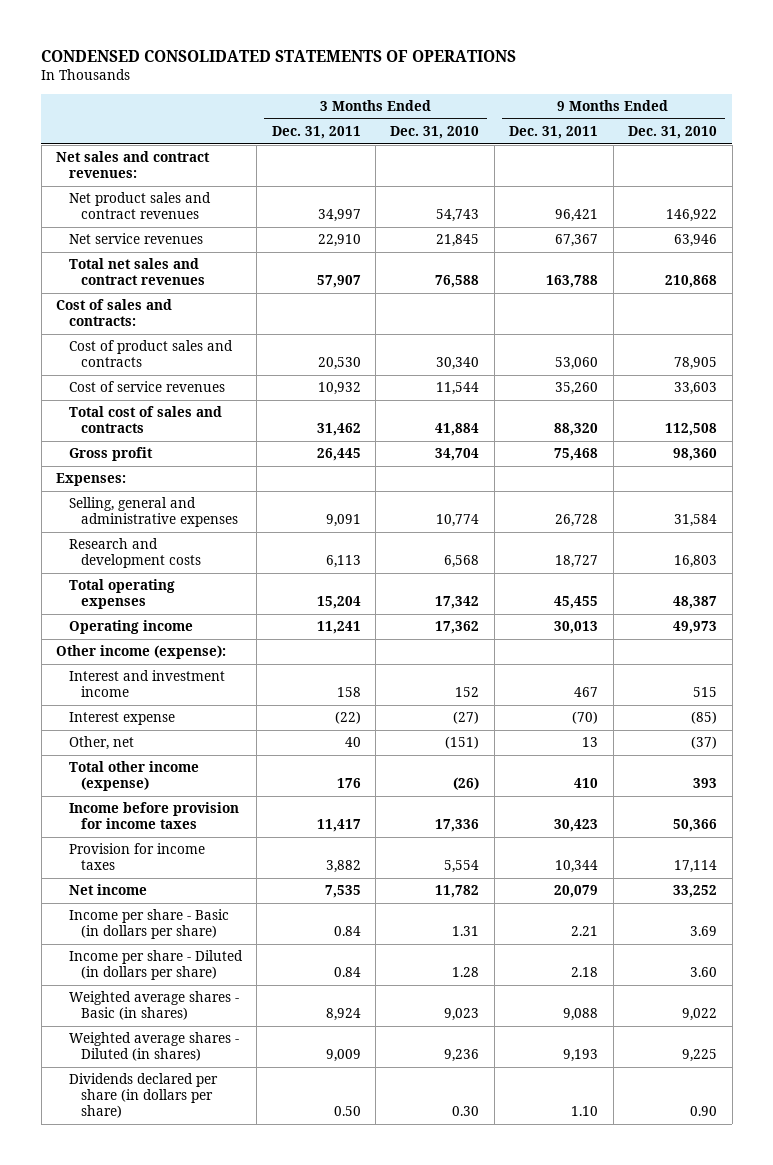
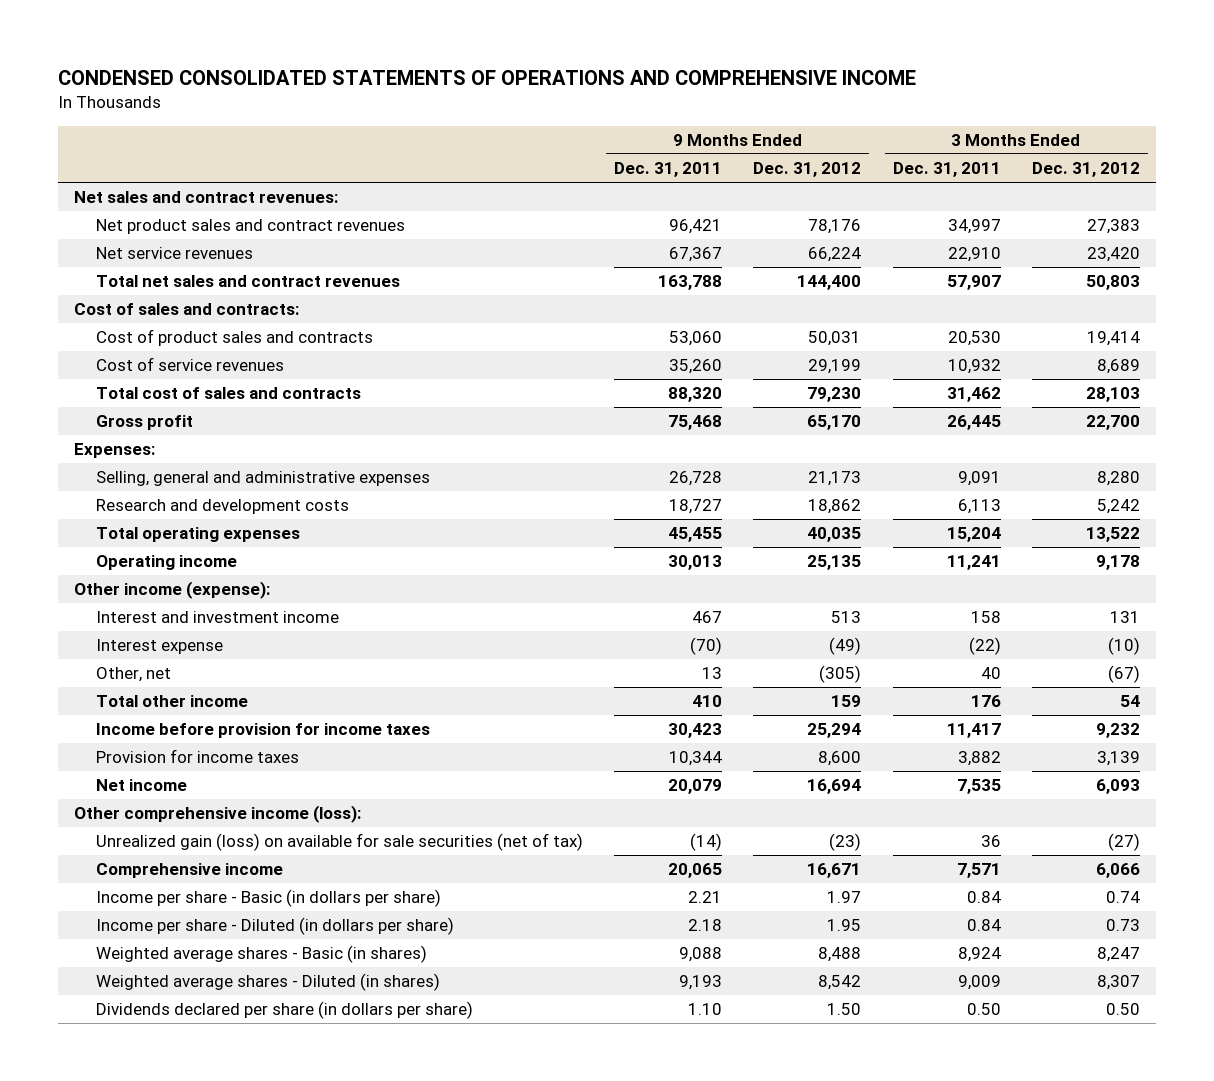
- CONDENSED CONSOLIDATED STATEMENTS OF OPERATIONS
+ CONDENSED CONSOLIDATED STATEMENTS OF OPERATIONS AND COMPREHENSIVE INCOME
- | 3 Months Ended Dec. 31, 2011 | 3 Months Ended Dec. 31, 2010 | 9 Months Ended Dec. 31, 2011 | 9 Months Ended Dec. 31, 2010
+ | 9 Months Ended Dec. 31, 2011 | 9 Months Ended Dec. 31, 2012 | 3 Months Ended Dec. 31, 2011 | 3 Months Ended Dec. 31, 2012
- Total other income (expense) | 176 | (26) | 410 | 393
+ Total other income | 410 | 159 | 176 | 54
+ Other comprehensive income (loss):
+ Unrealized gain (loss) on available for sale securities (net of tax) | (14) | (23) | 36 | (27)
+ Comprehensive income | 20,065 | 16,671 | 7,571 | 6,066

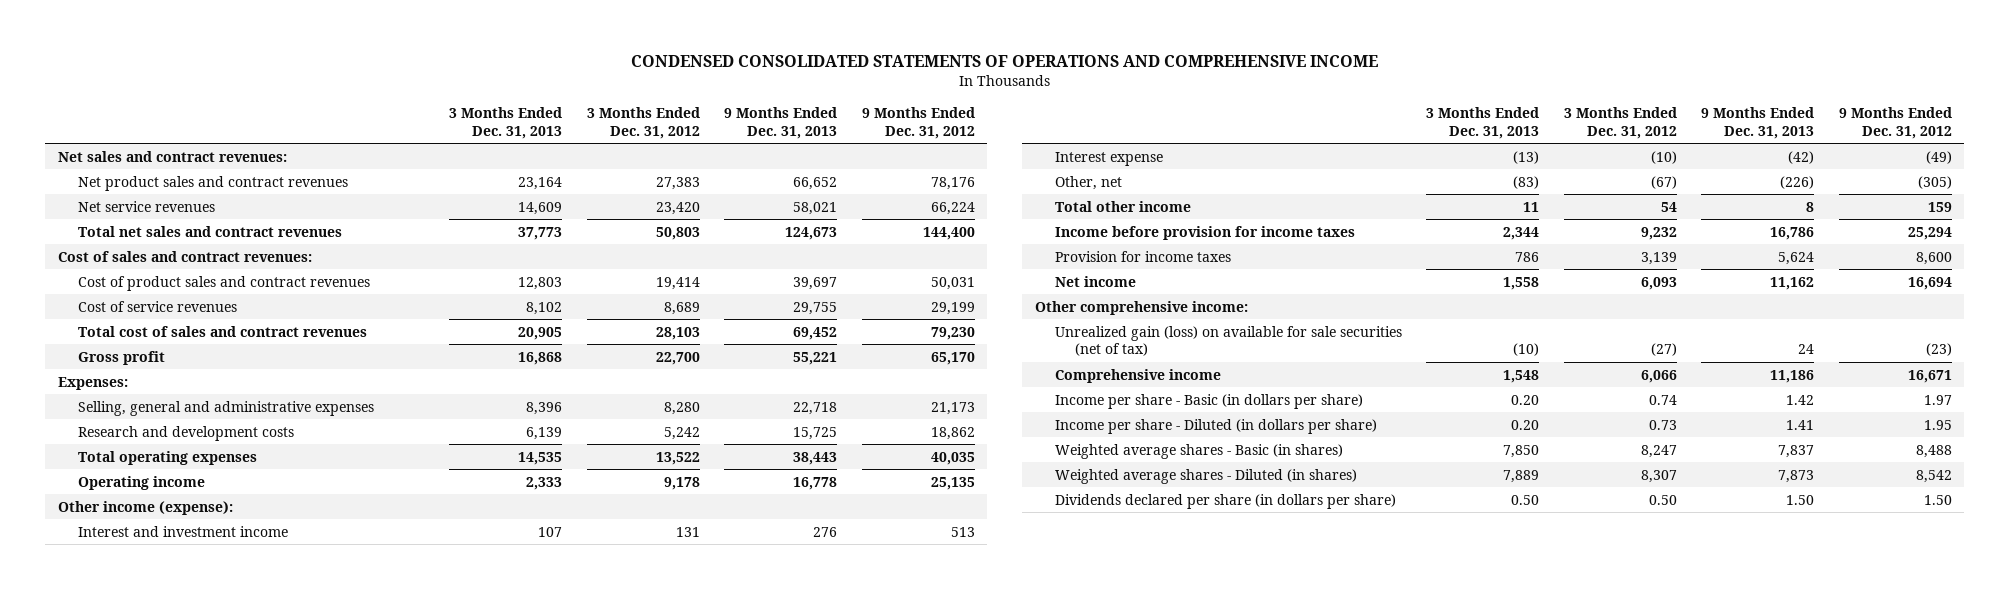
- | 9 Months Ended Dec. 31, 2011 | 9 Months Ended Dec. 31, 2012 | 3 Months Ended Dec. 31, 2011 | 3 Months Ended Dec. 31, 2012
+ | 3 Months Ended Dec. 31, 2013 | 3 Months Ended Dec. 31, 2012 | 9 Months Ended Dec. 31, 2013 | 9 Months Ended Dec. 31, 2012
- Cost of sales and contracts:
- Cost of product sales and contracts | 53,060 | 50,031 | 20,530 | 19,414
+ Cost of sales and contract revenues:
+ Cost of product sales and contract revenues | 12,803 | 19,414 | 39,697 | 50,031
- Total cost of sales and contracts | 88,320 | 79,230 | 31,462 | 28,103
+ Total cost of sales and contract revenues | 20,905 | 28,103 | 69,452 | 79,230
- Other comprehensive income (loss):
+ Other comprehensive income:

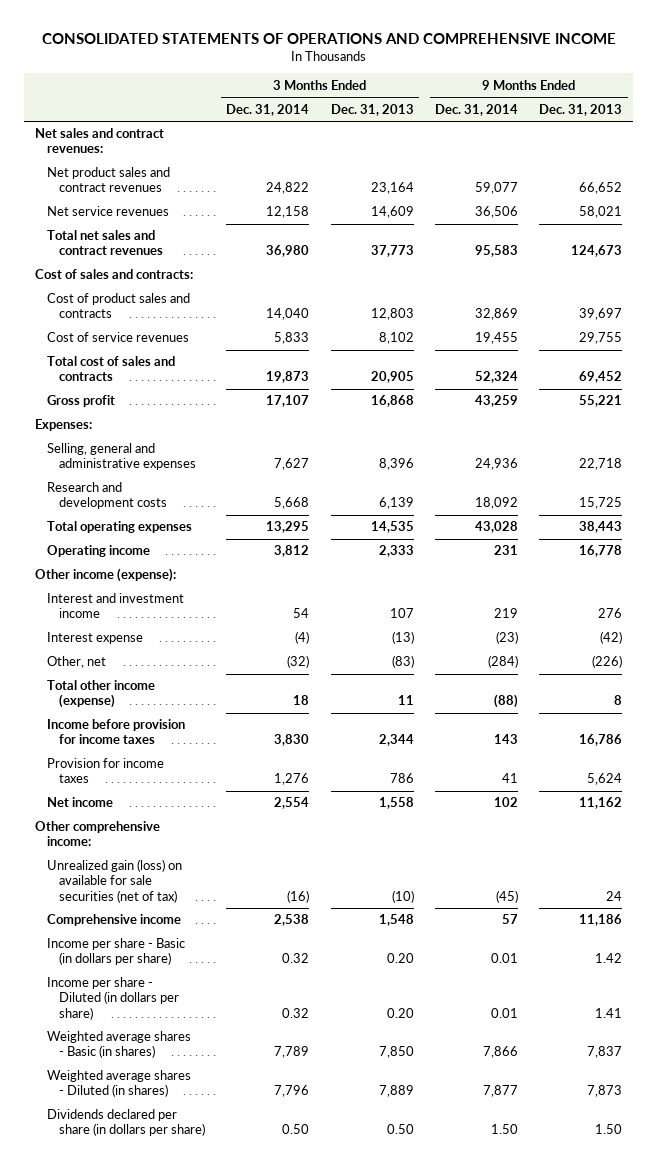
- CONDENSED CONSOLIDATED STATEMENTS OF OPERATIONS AND COMPREHENSIVE INCOME
+ CONSOLIDATED STATEMENTS OF OPERATIONS AND COMPREHENSIVE INCOME
- | 3 Months Ended Dec. 31, 2013 | 3 Months Ended Dec. 31, 2012 | 9 Months Ended Dec. 31, 2013 | 9 Months Ended Dec. 31, 2012
+ | 3 Months Ended Dec. 31, 2014 | 3 Months Ended Dec. 31, 2013 | 9 Months Ended Dec. 31, 2014 | 9 Months Ended Dec. 31, 2013
- Cost of sales and contract revenues:
- Cost of product sales and contract revenues | 12,803 | 19,414 | 39,697 | 50,031
+ Cost of sales and contracts:
+ Cost of product sales and contracts | 14,040 | 12,803 | 32,869 | 39,697
- Total cost of sales and contract revenues | 20,905 | 28,103 | 69,452 | 79,230
+ Total cost of sales and contracts | 19,873 | 20,905 | 52,324 | 69,452
- Total other income | 11 | 54 | 8 | 159
+ Total other income (expense) | 18 | 11 | (88) | 8

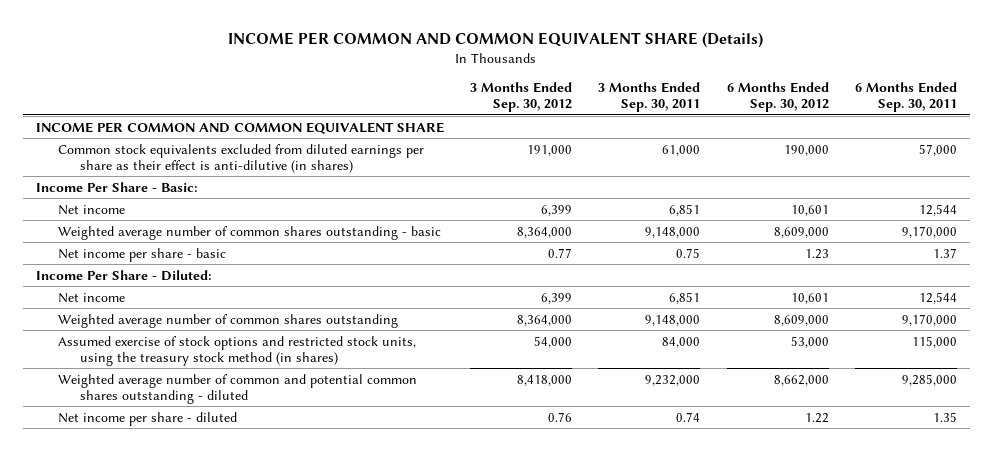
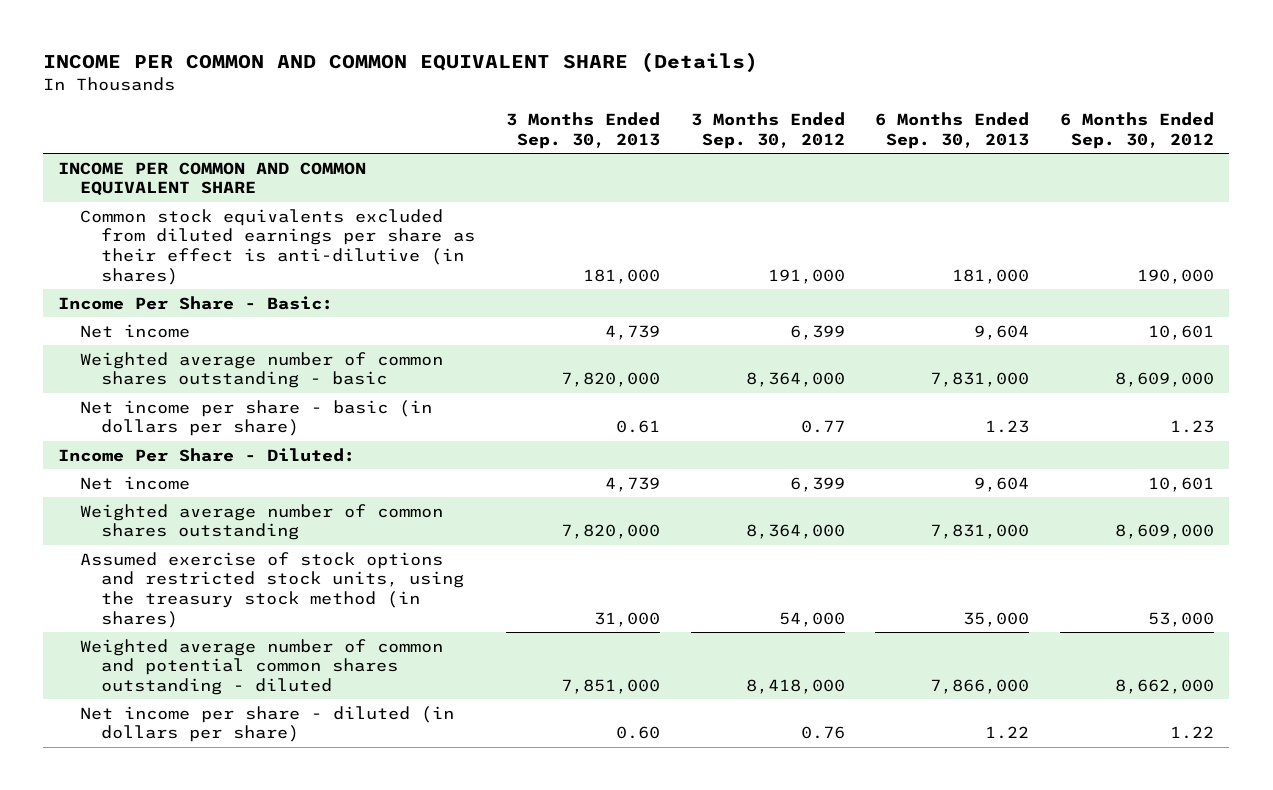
- | 3 Months Ended Sep. 30, 2012 | 3 Months Ended Sep. 30, 2011 | 6 Months Ended Sep. 30, 2012 | 6 Months Ended Sep. 30, 2011
+ | 3 Months Ended Sep. 30, 2013 | 3 Months Ended Sep. 30, 2012 | 6 Months Ended Sep. 30, 2013 | 6 Months Ended Sep. 30, 2012
- Net income per share - basic | 0.77 | 0.75 | 1.23 | 1.37
+ Net income per share - basic (in dollars per share) | 0.61 | 0.77 | 1.23 | 1.23
- Net income per share - diluted | 0.76 | 0.74 | 1.22 | 1.35
+ Net income per share - diluted (in dollars per share) | 0.60 | 0.76 | 1.22 | 1.22

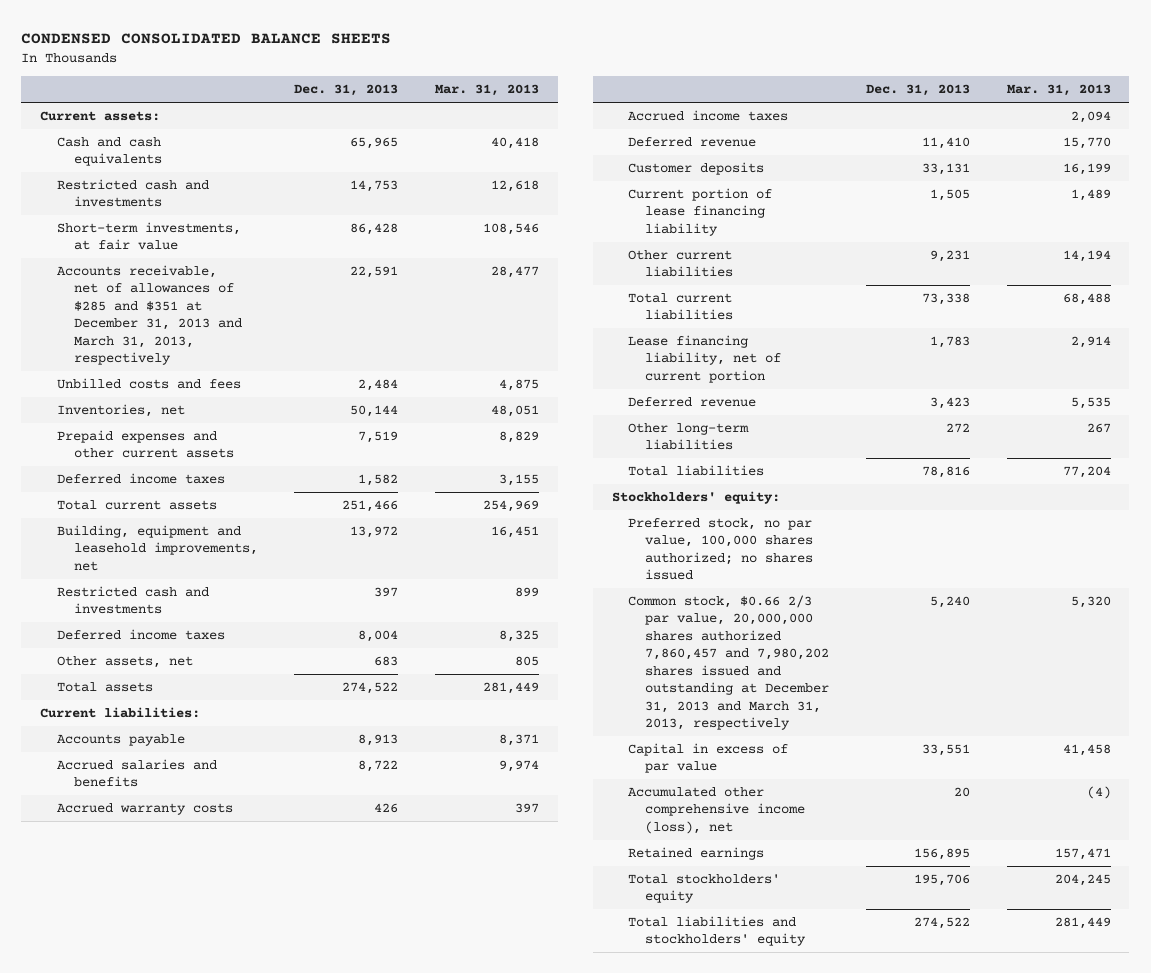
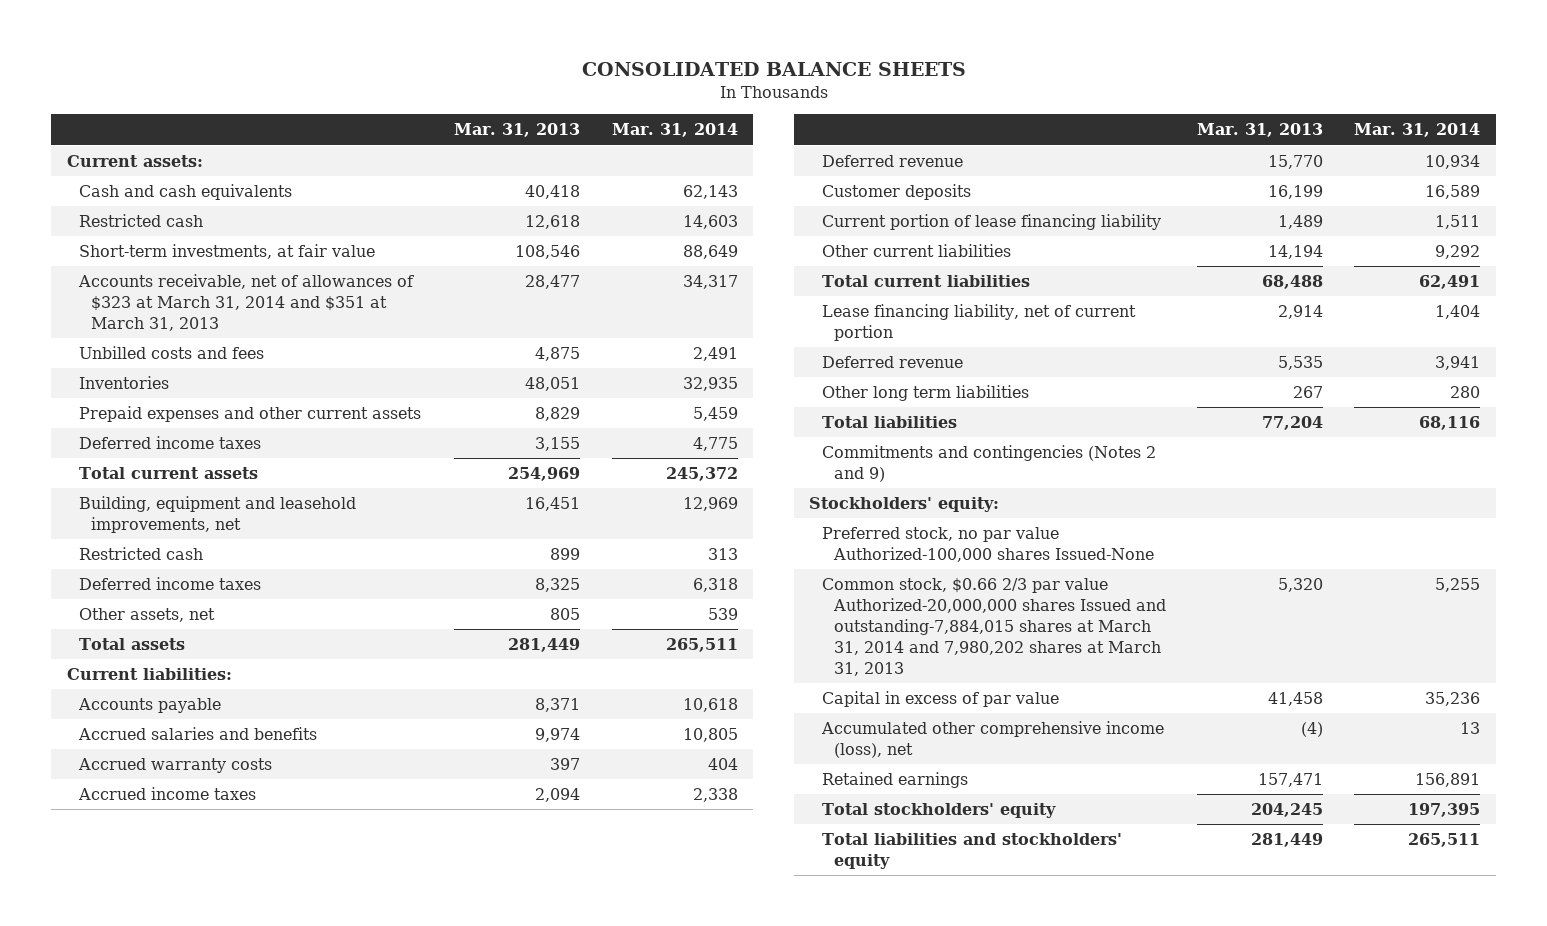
- CONDENSED CONSOLIDATED BALANCE SHEETS
+ CONSOLIDATED BALANCE SHEETS
- | Dec. 31, 2013 | Mar. 31, 2013
+ | Mar. 31, 2013 | Mar. 31, 2014
- Restricted cash and investments | 14,753 | 12,618
+ Restricted cash | 12,618 | 14,603
- Accounts receivable, net of allowances of $285 and $351 at December 31, 2013 and March 31, 2013, respectively | 22,591 | 28,477
+ Accounts receivable, net of allowances of $323 at March 31, 2014 and $351 at March 31, 2013 | 28,477 | 34,317
- Inventories, net | 50,144 | 48,051
+ Inventories | 48,051 | 32,935
- Restricted cash and investments | 397 | 899
+ Restricted cash | 899 | 313
- Other long-term liabilities | 272 | 267
+ Other long term liabilities | 267 | 280
+ Commitments and contingencies (Notes 2 and 9)
- Preferred stock, no par value, 100,000 shares authorized; no shares issued
- Common stock, $0.66 2/3 par value, 20,000,000 shares authorized 7,860,457 and 7,980,202 shares issued and outstanding at December 31, 2013 and March 31, 2013, respectively | 5,240 | 5,320
+ Preferred stock, no par value Authorized-100,000 shares Issued-None
+ Common stock, $0.66 2/3 par value Authorized-20,000,000 shares Issued and outstanding-7,884,015 shares at March 31, 2014 and 7,980,202 shares at March 31, 2013 | 5,320 | 5,255

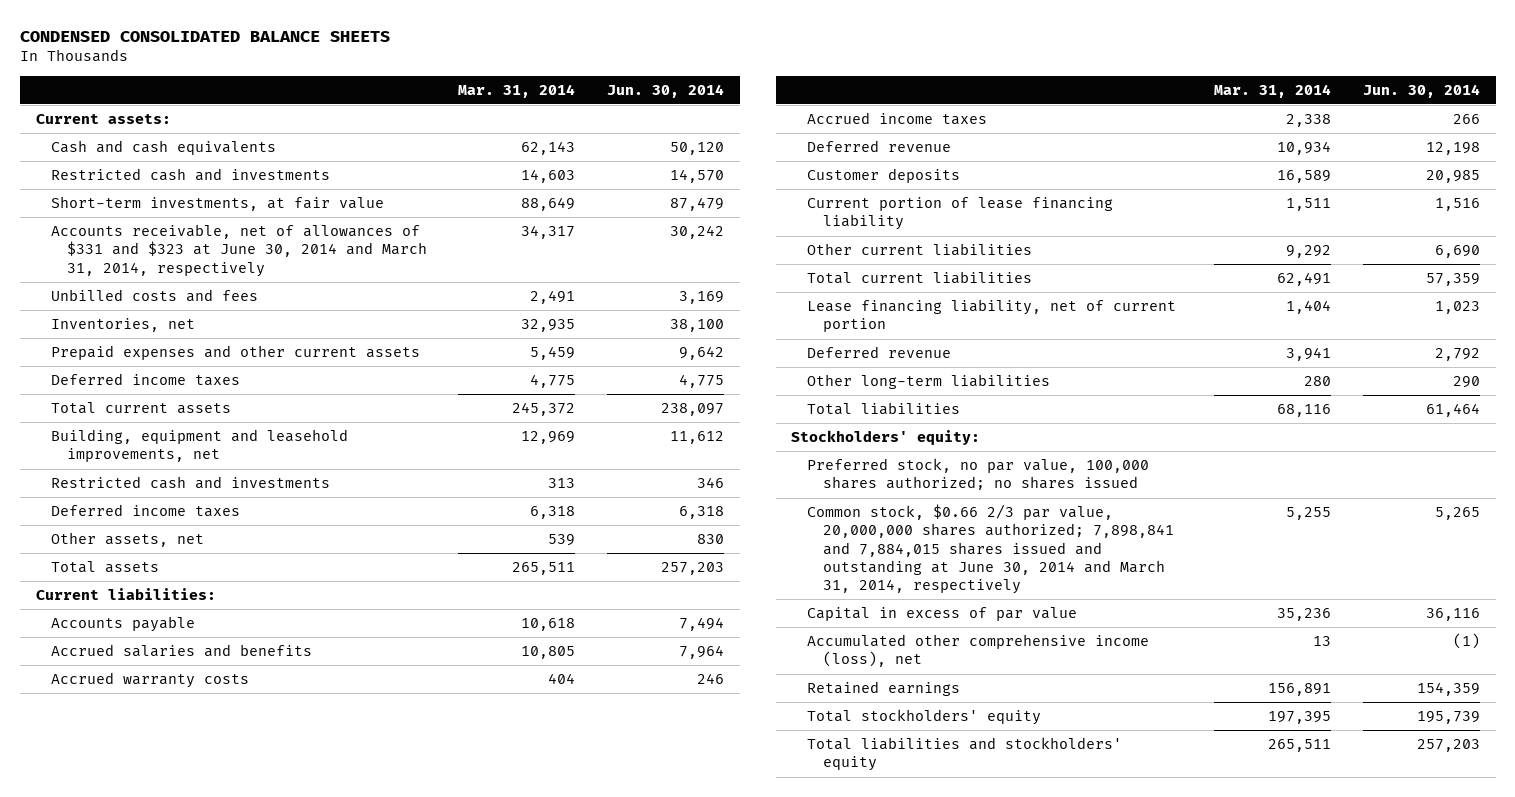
- CONSOLIDATED BALANCE SHEETS
+ CONDENSED CONSOLIDATED BALANCE SHEETS
- | Mar. 31, 2013 | Mar. 31, 2014
+ | Mar. 31, 2014 | Jun. 30, 2014
- Restricted cash | 12,618 | 14,603
+ Restricted cash and investments | 14,603 | 14,570
- Accounts receivable, net of allowances of $323 at March 31, 2014 and $351 at March 31, 2013 | 28,477 | 34,317
+ Accounts receivable, net of allowances of $331 and $323 at June 30, 2014 and March 31, 2014, respectively | 34,317 | 30,242
- Inventories | 48,051 | 32,935
+ Inventories, net | 32,935 | 38,100
- Restricted cash | 899 | 313
+ Restricted cash and investments | 313 | 346
- Other long term liabilities | 267 | 280
+ Other long-term liabilities | 280 | 290
- Commitments and contingencies (Notes 2 and 9)
- Preferred stock, no par value Authorized-100,000 shares Issued-None
- Common stock, $0.66 2/3 par value Authorized-20,000,000 shares Issued and outstanding-7,884,015 shares at March 31, 2014 and 7,980,202 shares at March 31, 2013 | 5,320 | 5,255
+ Preferred stock, no par value, 100,000 shares authorized; no shares issued
+ Common stock, $0.66 2/3 par value, 20,000,000 shares authorized; 7,898,841 and 7,884,015 shares issued and outstanding at June 30, 2014 and March 31, 2014, respectively | 5,255 | 5,265

